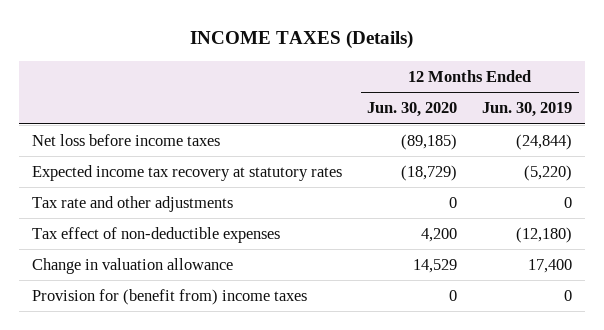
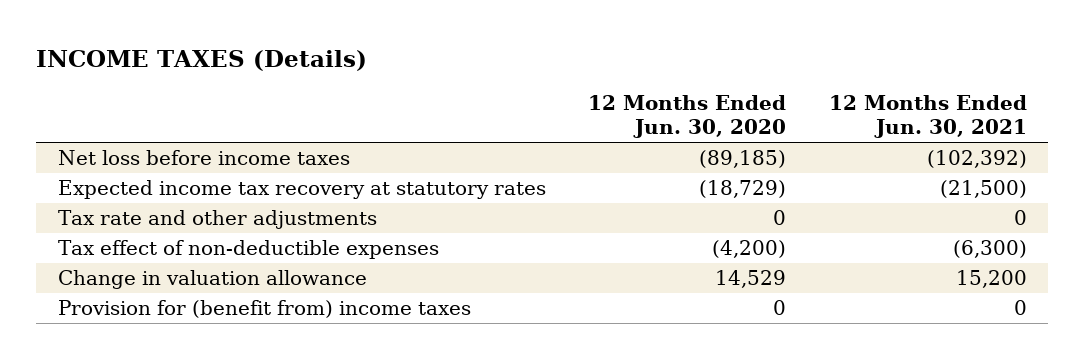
- | 12 Months Ended Jun. 30, 2020 | 12 Months Ended Jun. 30, 2019
+ | 12 Months Ended Jun. 30, 2020 | 12 Months Ended Jun. 30, 2021
- Tax effect of non-deductible expenses | 4,200 | (12,180)
+ Tax effect of non-deductible expenses | (4,200) | (6,300)

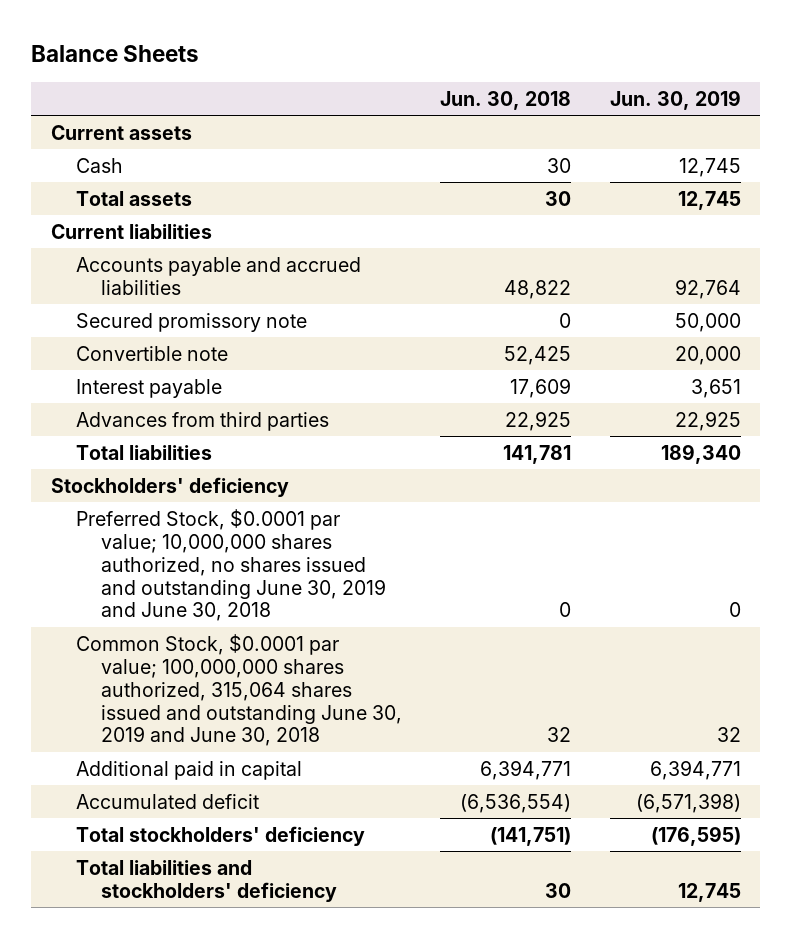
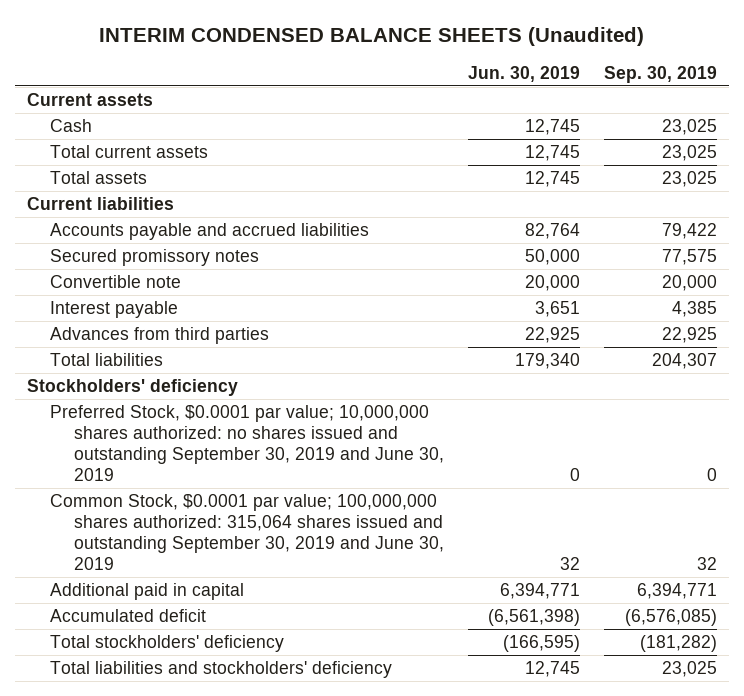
- Balance Sheets
+ INTERIM CONDENSED BALANCE SHEETS (Unaudited)
- | Jun. 30, 2018 | Jun. 30, 2019
+ | Jun. 30, 2019 | Sep. 30, 2019
+ Total current assets | 12,745 | 23,025
- Accounts payable and accrued liabilities | 48,822 | 92,764
- Secured promissory note | 0 | 50,000
+ Accounts payable and accrued liabilities | 82,764 | 79,422
+ Secured promissory notes | 50,000 | 77,575
- Total liabilities | 141,781 | 189,340
+ Total liabilities | 179,340 | 204,307
- Preferred Stock, $0.0001 par value; 10,000,000 shares authorized, no shares issued and outstanding June 30, 2019 and June 30, 2018 | 0 | 0
- Common Stock, $0.0001 par value; 100,000,000 shares authorized, 315,064 shares issued and outstanding June 30, 2019 and June 30, 2018 | 32 | 32
+ Preferred Stock, $0.0001 par value; 10,000,000 shares authorized: no shares issued and outstanding September 30, 2019 and June 30, 2019 | 0 | 0
+ Common Stock, $0.0001 par value; 100,000,000 shares authorized: 315,064 shares issued and outstanding September 30, 2019 and June 30, 2019 | 32 | 32
- Accumulated deficit | (6,536,554) | (6,571,398)
- Total stockholders' deficiency | (141,751) | (176,595)
+ Accumulated deficit | (6,561,398) | (6,576,085)
+ Total stockholders' deficiency | (166,595) | (181,282)

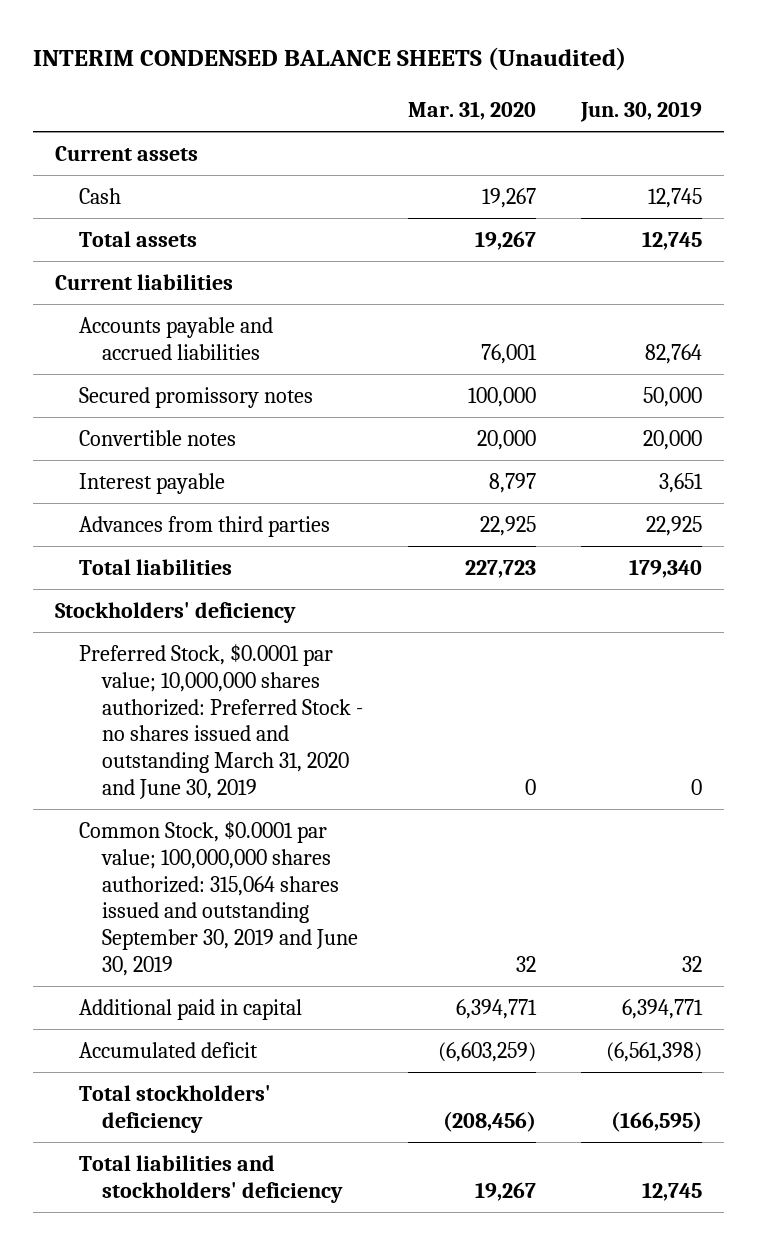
- | Jun. 30, 2019 | Sep. 30, 2019
+ | Mar. 31, 2020 | Jun. 30, 2019
- Total current assets | 12,745 | 23,025
- Convertible note | 20,000 | 20,000
+ Convertible notes | 20,000 | 20,000
- Preferred Stock, $0.0001 par value; 10,000,000 shares authorized: no shares issued and outstanding September 30, 2019 and June 30, 2019 | 0 | 0
+ Preferred Stock, $0.0001 par value; 10,000,000 shares authorized: Preferred Stock - no shares issued and outstanding March 31, 2020 and June 30, 2019 | 0 | 0

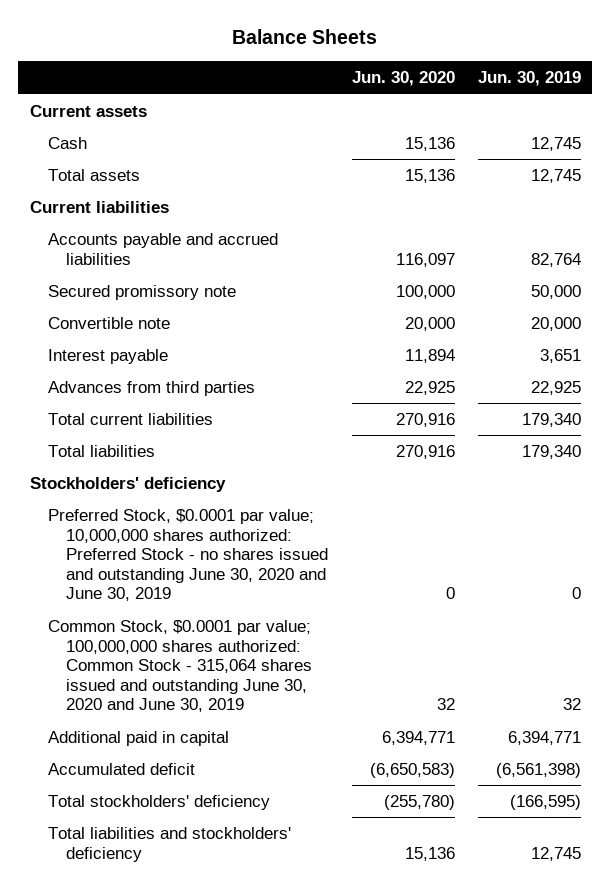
- INTERIM CONDENSED BALANCE SHEETS (Unaudited)
+ Balance Sheets
- | Mar. 31, 2020 | Jun. 30, 2019
+ | Jun. 30, 2020 | Jun. 30, 2019
- Secured promissory notes | 100,000 | 50,000
- Convertible notes | 20,000 | 20,000
+ Secured promissory note | 100,000 | 50,000
+ Convertible note | 20,000 | 20,000
+ Total current liabilities | 270,916 | 179,340
- Preferred Stock, $0.0001 par value; 10,000,000 shares authorized: Preferred Stock - no shares issued and outstanding March 31, 2020 and June 30, 2019 | 0 | 0
- Common Stock, $0.0001 par value; 100,000,000 shares authorized: 315,064 shares issued and outstanding September 30, 2019 and June 30, 2019 | 32 | 32
+ Preferred Stock, $0.0001 par value; 10,000,000 shares authorized: Preferred Stock - no shares issued and outstanding June 30, 2020 and June 30, 2019 | 0 | 0
+ Common Stock, $0.0001 par value; 100,000,000 shares authorized: Common Stock - 315,064 shares issued and outstanding June 30, 2020 and June 30, 2019 | 32 | 32

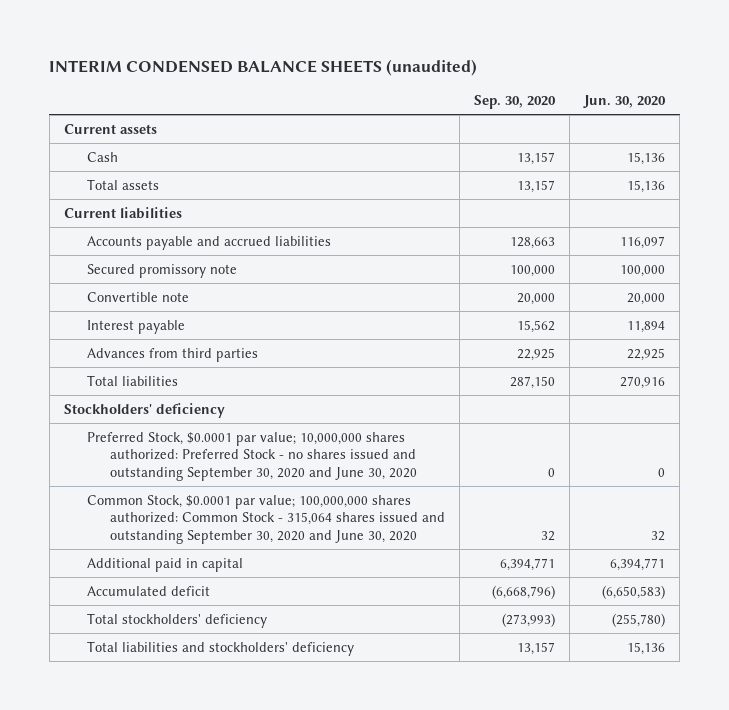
- Balance Sheets
+ INTERIM CONDENSED BALANCE SHEETS (unaudited)
- | Jun. 30, 2020 | Jun. 30, 2019
+ | Sep. 30, 2020 | Jun. 30, 2020
- Total current liabilities | 270,916 | 179,340
- Preferred Stock, $0.0001 par value; 10,000,000 shares authorized: Preferred Stock - no shares issued and outstanding June 30, 2020 and June 30, 2019 | 0 | 0
- Common Stock, $0.0001 par value; 100,000,000 shares authorized: Common Stock - 315,064 shares issued and outstanding June 30, 2020 and June 30, 2019 | 32 | 32
+ Preferred Stock, $0.0001 par value; 10,000,000 shares authorized: Preferred Stock - no shares issued and outstanding September 30, 2020 and June 30, 2020 | 0 | 0
+ Common Stock, $0.0001 par value; 100,000,000 shares authorized: Common Stock - 315,064 shares issued and outstanding September 30, 2020 and June 30, 2020 | 32 | 32

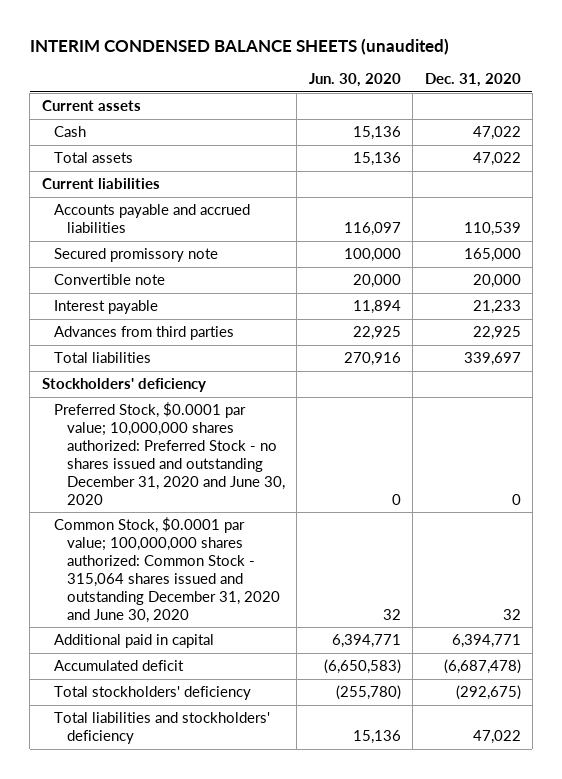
- | Sep. 30, 2020 | Jun. 30, 2020
+ | Jun. 30, 2020 | Dec. 31, 2020
- Preferred Stock, $0.0001 par value; 10,000,000 shares authorized: Preferred Stock - no shares issued and outstanding September 30, 2020 and June 30, 2020 | 0 | 0
- Common Stock, $0.0001 par value; 100,000,000 shares authorized: Common Stock - 315,064 shares issued and outstanding September 30, 2020 and June 30, 2020 | 32 | 32
+ Preferred Stock, $0.0001 par value; 10,000,000 shares authorized: Preferred Stock - no shares issued and outstanding December 31, 2020 and June 30, 2020 | 0 | 0
+ Common Stock, $0.0001 par value; 100,000,000 shares authorized: Common Stock - 315,064 shares issued and outstanding December 31, 2020 and June 30, 2020 | 32 | 32

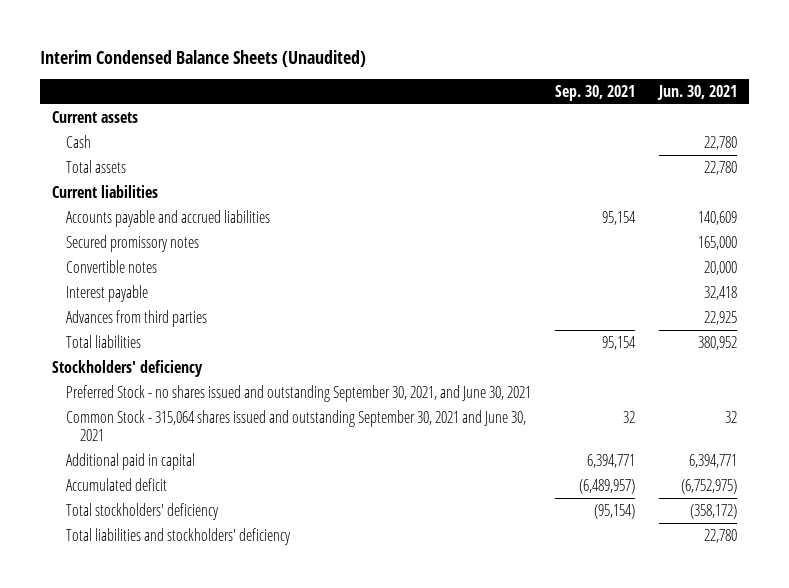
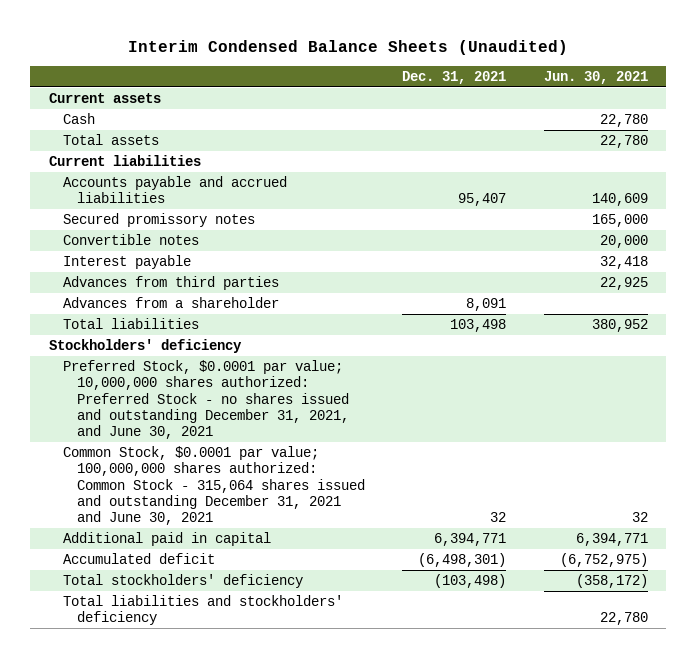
- | Sep. 30, 2021 | Jun. 30, 2021
+ | Dec. 31, 2021 | Jun. 30, 2021
+ Advances from a shareholder | 8,091 |
- Preferred Stock - no shares issued and outstanding September 30, 2021, and June 30, 2021
- Common Stock - 315,064 shares issued and outstanding September 30, 2021 and June 30, 2021 | 32 | 32
+ Preferred Stock, $0.0001 par value; 10,000,000 shares authorized: Preferred Stock - no shares issued and outstanding December 31, 2021, and June 30, 2021
+ Common Stock, $0.0001 par value; 100,000,000 shares authorized: Common Stock - 315,064 shares issued and outstanding December 31, 2021 and June 30, 2021 | 32 | 32

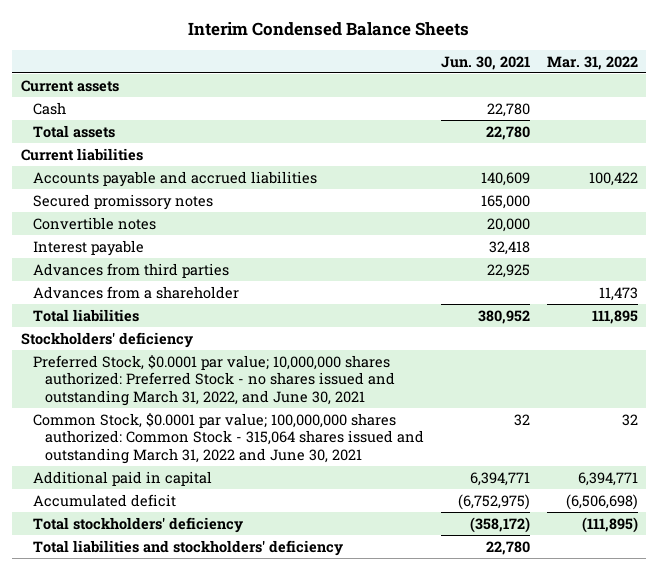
- Interim Condensed Balance Sheets (Unaudited)
+ Interim Condensed Balance Sheets
- | Dec. 31, 2021 | Jun. 30, 2021
+ | Jun. 30, 2021 | Mar. 31, 2022
- Preferred Stock, $0.0001 par value; 10,000,000 shares authorized: Preferred Stock - no shares issued and outstanding December 31, 2021, and June 30, 2021
- Common Stock, $0.0001 par value; 100,000,000 shares authorized: Common Stock - 315,064 shares issued and outstanding December 31, 2021 and June 30, 2021 | 32 | 32
+ Preferred Stock, $0.0001 par value; 10,000,000 shares authorized: Preferred Stock - no shares issued and outstanding March 31, 2022, and June 30, 2021
+ Common Stock, $0.0001 par value; 100,000,000 shares authorized: Common Stock - 315,064 shares issued and outstanding March 31, 2022 and June 30, 2021 | 32 | 32

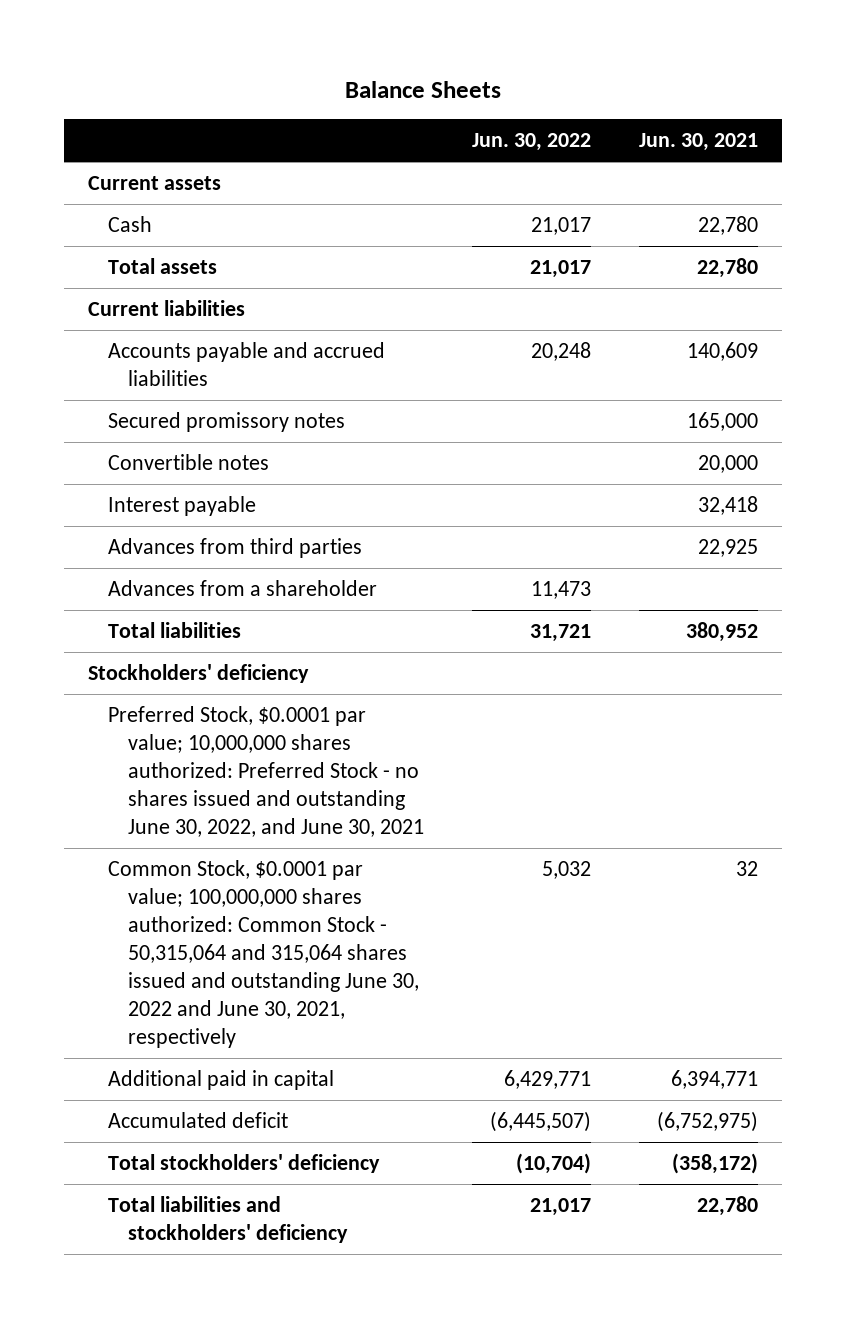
- Interim Condensed Balance Sheets
+ Balance Sheets
- | Jun. 30, 2021 | Mar. 31, 2022
+ | Jun. 30, 2022 | Jun. 30, 2021
- Preferred Stock, $0.0001 par value; 10,000,000 shares authorized: Preferred Stock - no shares issued and outstanding March 31, 2022, and June 30, 2021
- Common Stock, $0.0001 par value; 100,000,000 shares authorized: Common Stock - 315,064 shares issued and outstanding March 31, 2022 and June 30, 2021 | 32 | 32
+ Preferred Stock, $0.0001 par value; 10,000,000 shares authorized: Preferred Stock - no shares issued and outstanding June 30, 2022, and June 30, 2021
+ Common Stock, $0.0001 par value; 100,000,000 shares authorized: Common Stock - 50,315,064 and 315,064 shares issued and outstanding June 30, 2022 and June 30, 2021, respectively | 5,032 | 32

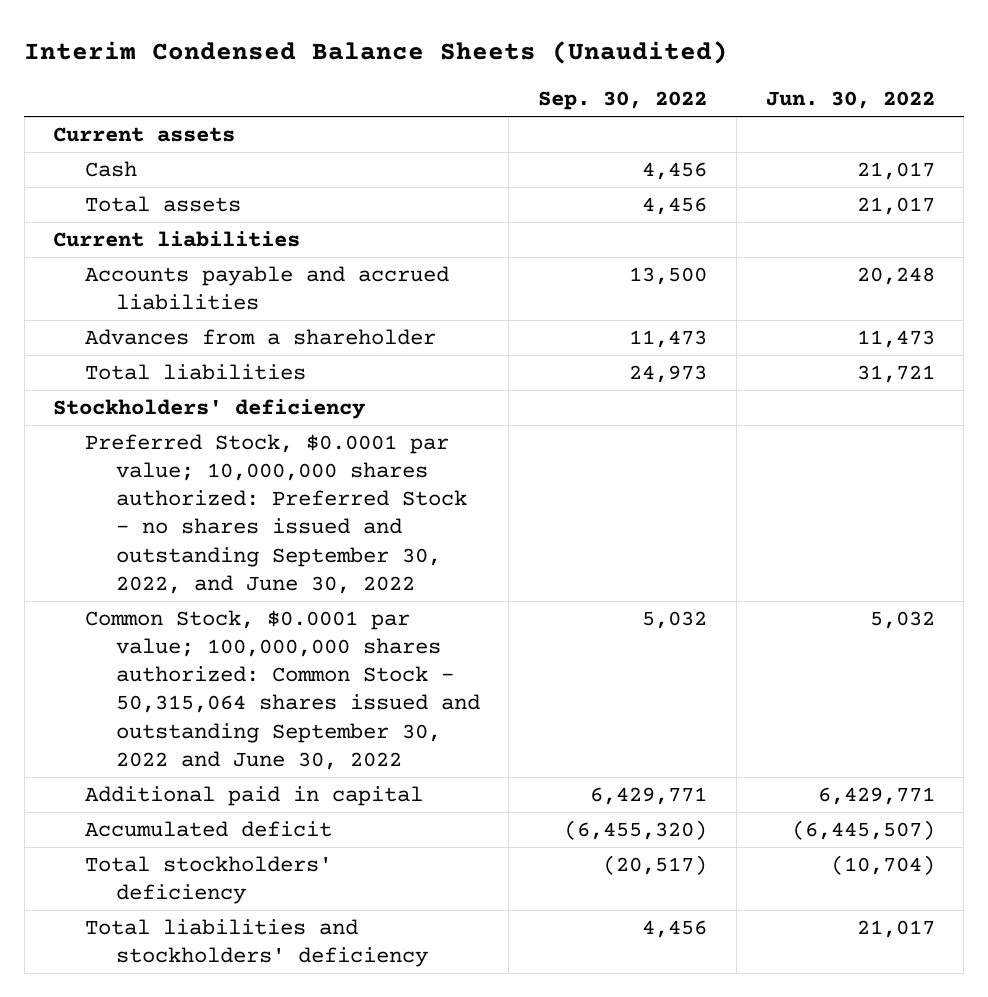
- Balance Sheets
+ Interim Condensed Balance Sheets (Unaudited)
- | Jun. 30, 2022 | Jun. 30, 2021
+ | Sep. 30, 2022 | Jun. 30, 2022
- Secured promissory notes | | 165,000
- Convertible notes | | 20,000
- Interest payable | | 32,418
- Advances from third parties | | 22,925
- Preferred Stock, $0.0001 par value; 10,000,000 shares authorized: Preferred Stock - no shares issued and outstanding June 30, 2022, and June 30, 2021
- Common Stock, $0.0001 par value; 100,000,000 shares authorized: Common Stock - 50,315,064 and 315,064 shares issued and outstanding June 30, 2022 and June 30, 2021, respectively | 5,032 | 32
+ Preferred Stock, $0.0001 par value; 10,000,000 shares authorized: Preferred Stock - no shares issued and outstanding September 30, 2022, and June 30, 2022
+ Common Stock, $0.0001 par value; 100,000,000 shares authorized: Common Stock - 50,315,064 shares issued and outstanding September 30, 2022 and June 30, 2022 | 5,032 | 5,032

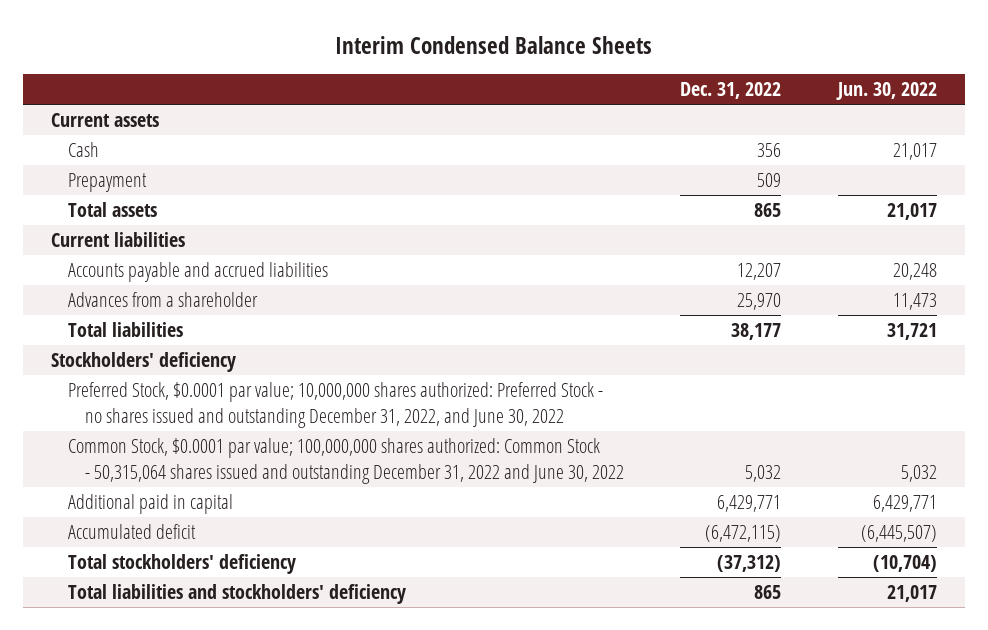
- Interim Condensed Balance Sheets (Unaudited)
+ Interim Condensed Balance Sheets
- | Sep. 30, 2022 | Jun. 30, 2022
+ | Dec. 31, 2022 | Jun. 30, 2022
+ Prepayment | 509 |
- Preferred Stock, $0.0001 par value; 10,000,000 shares authorized: Preferred Stock - no shares issued and outstanding September 30, 2022, and June 30, 2022
- Common Stock, $0.0001 par value; 100,000,000 shares authorized: Common Stock - 50,315,064 shares issued and outstanding September 30, 2022 and June 30, 2022 | 5,032 | 5,032
+ Preferred Stock, $0.0001 par value; 10,000,000 shares authorized: Preferred Stock - no shares issued and outstanding December 31, 2022, and June 30, 2022
+ Common Stock, $0.0001 par value; 100,000,000 shares authorized: Common Stock - 50,315,064 shares issued and outstanding December 31, 2022 and June 30, 2022 | 5,032 | 5,032

